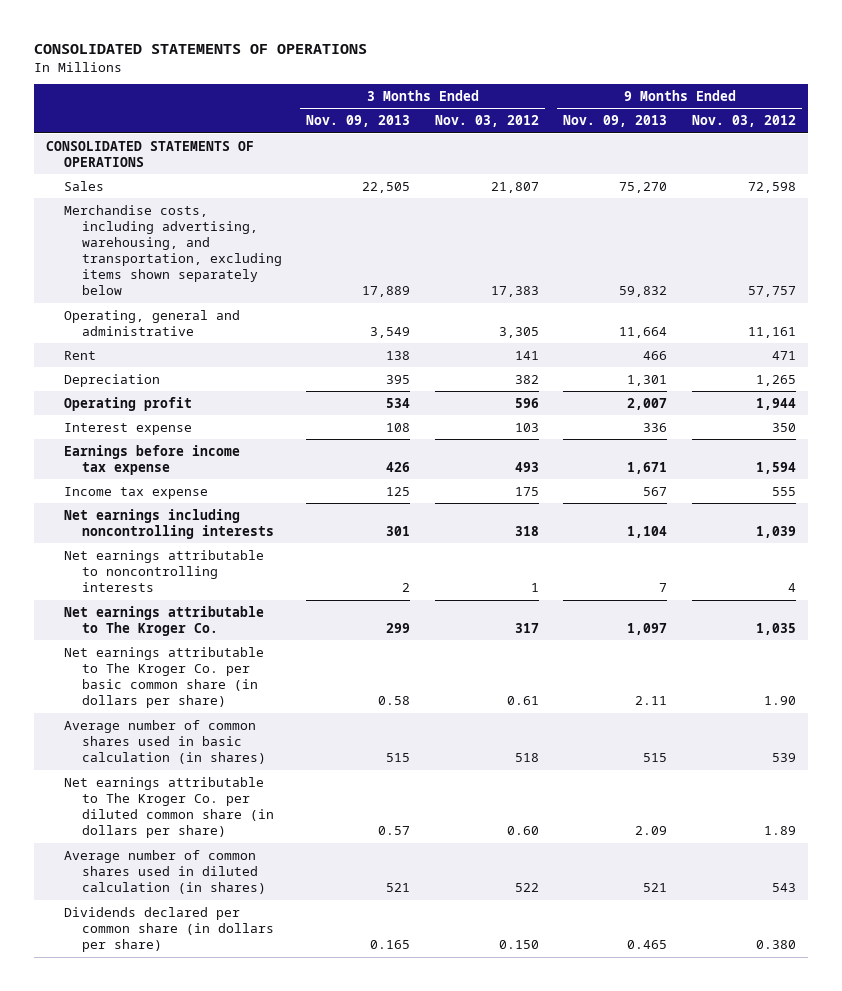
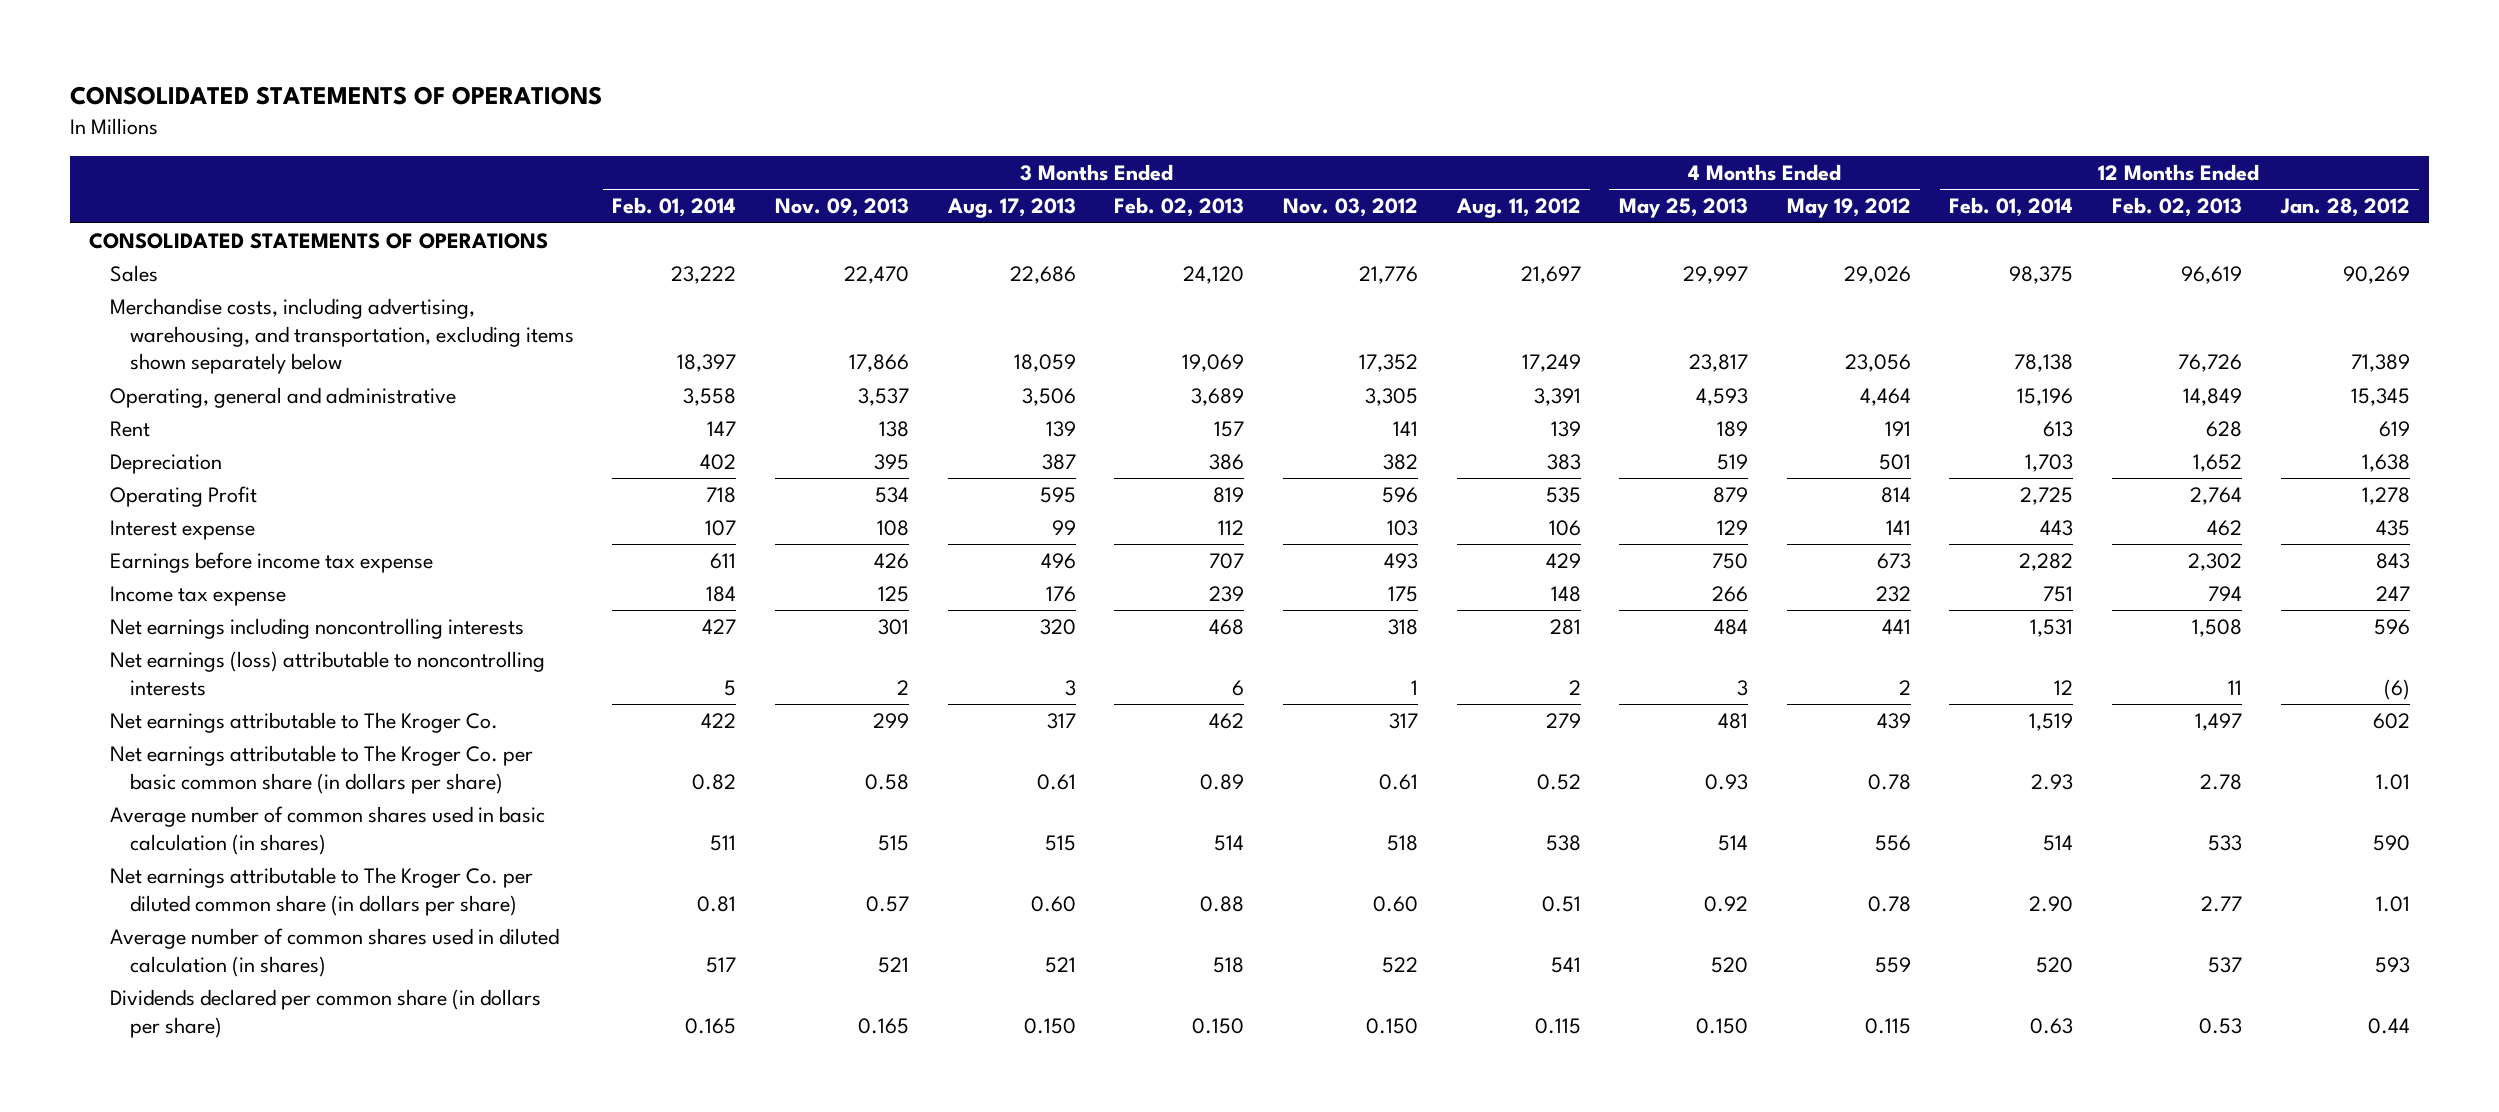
- | 3 Months Ended Nov. 09, 2013 | 3 Months Ended Nov. 03, 2012 | 9 Months Ended Nov. 09, 2013 | 9 Months Ended Nov. 03, 2012
+ | 3 Months Ended Feb. 01, 2014 | 3 Months Ended Nov. 09, 2013 | 3 Months Ended Aug. 17, 2013 | 3 Months Ended Feb. 02, 2013 | 3 Months Ended Nov. 03, 2012 | 3 Months Ended Aug. 11, 2012 | 4 Months Ended May 25, 2013 | 4 Months Ended May 19, 2012 | 12 Months Ended Feb. 01, 2014 | 12 Months Ended Feb. 02, 2013 | 12 Months Ended Jan. 28, 2012
- Sales | 22,505 | 21,807 | 75,270 | 72,598
- Merchandise costs, including advertising, warehousing, and transportation, excluding items shown separately below | 17,889 | 17,383 | 59,832 | 57,757
- Operating, general and administrative | 3,549 | 3,305 | 11,664 | 11,161
+ Sales | 23,222 | 22,470 | 22,686 | 24,120 | 21,776 | 21,697 | 29,997 | 29,026 | 98,375 | 96,619 | 90,269
+ Merchandise costs, including advertising, warehousing, and transportation, excluding items shown separately below | 18,397 | 17,866 | 18,059 | 19,069 | 17,352 | 17,249 | 23,817 | 23,056 | 78,138 | 76,726 | 71,389
+ Operating, general and administrative | 3,558 | 3,537 | 3,506 | 3,689 | 3,305 | 3,391 | 4,593 | 4,464 | 15,196 | 14,849 | 15,345
- Operating profit | 534 | 596 | 2,007 | 1,944
+ Operating Profit | 718 | 534 | 595 | 819 | 596 | 535 | 879 | 814 | 2,725 | 2,764 | 1,278
- Net earnings attributable to noncontrolling interests | 2 | 1 | 7 | 4
+ Net earnings (loss) attributable to noncontrolling interests | 5 | 2 | 3 | 6 | 1 | 2 | 3 | 2 | 12 | 11 | (6)

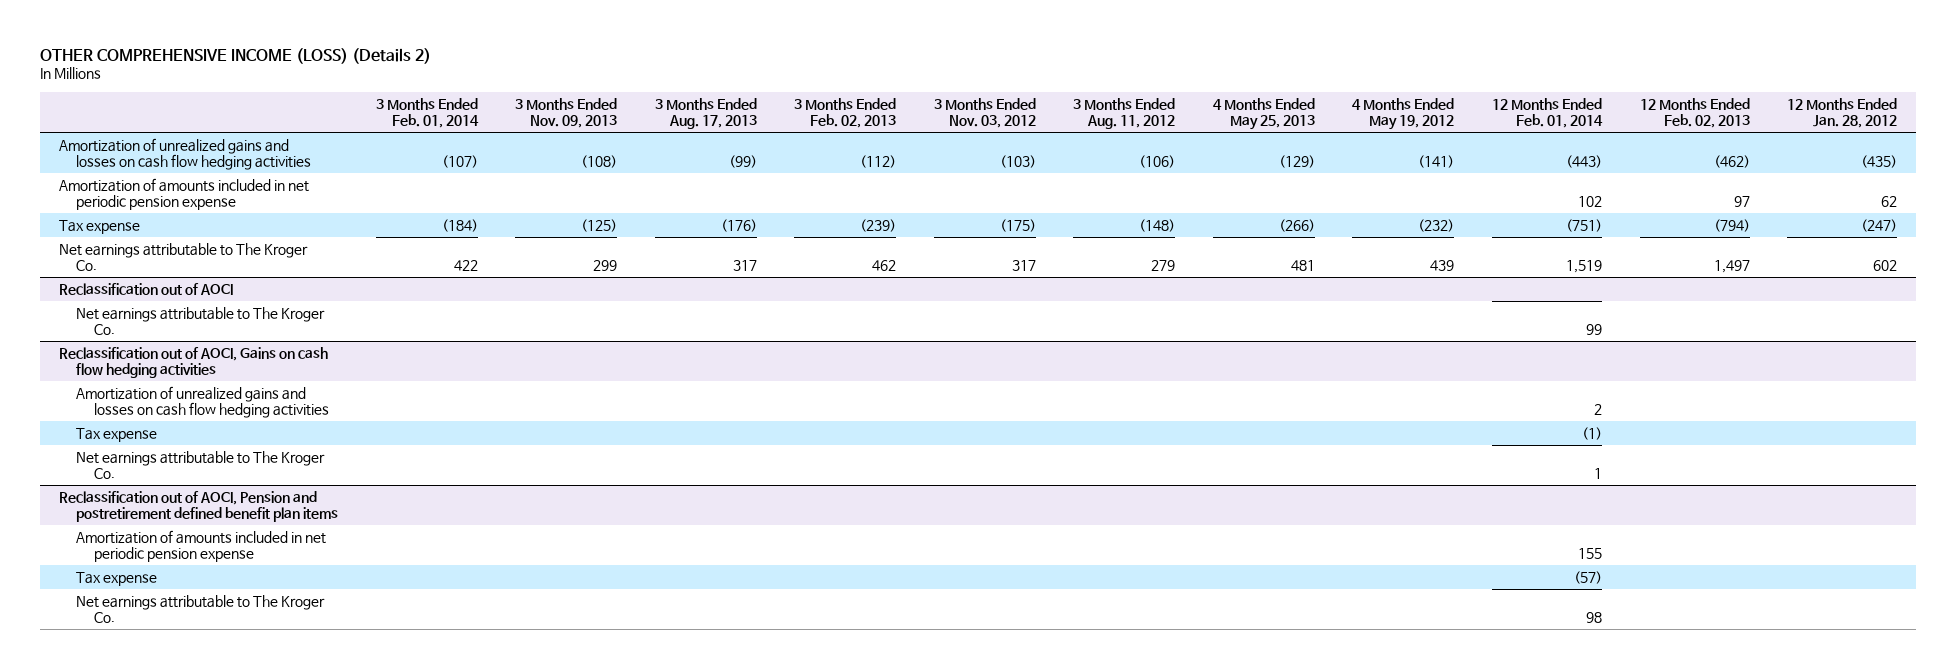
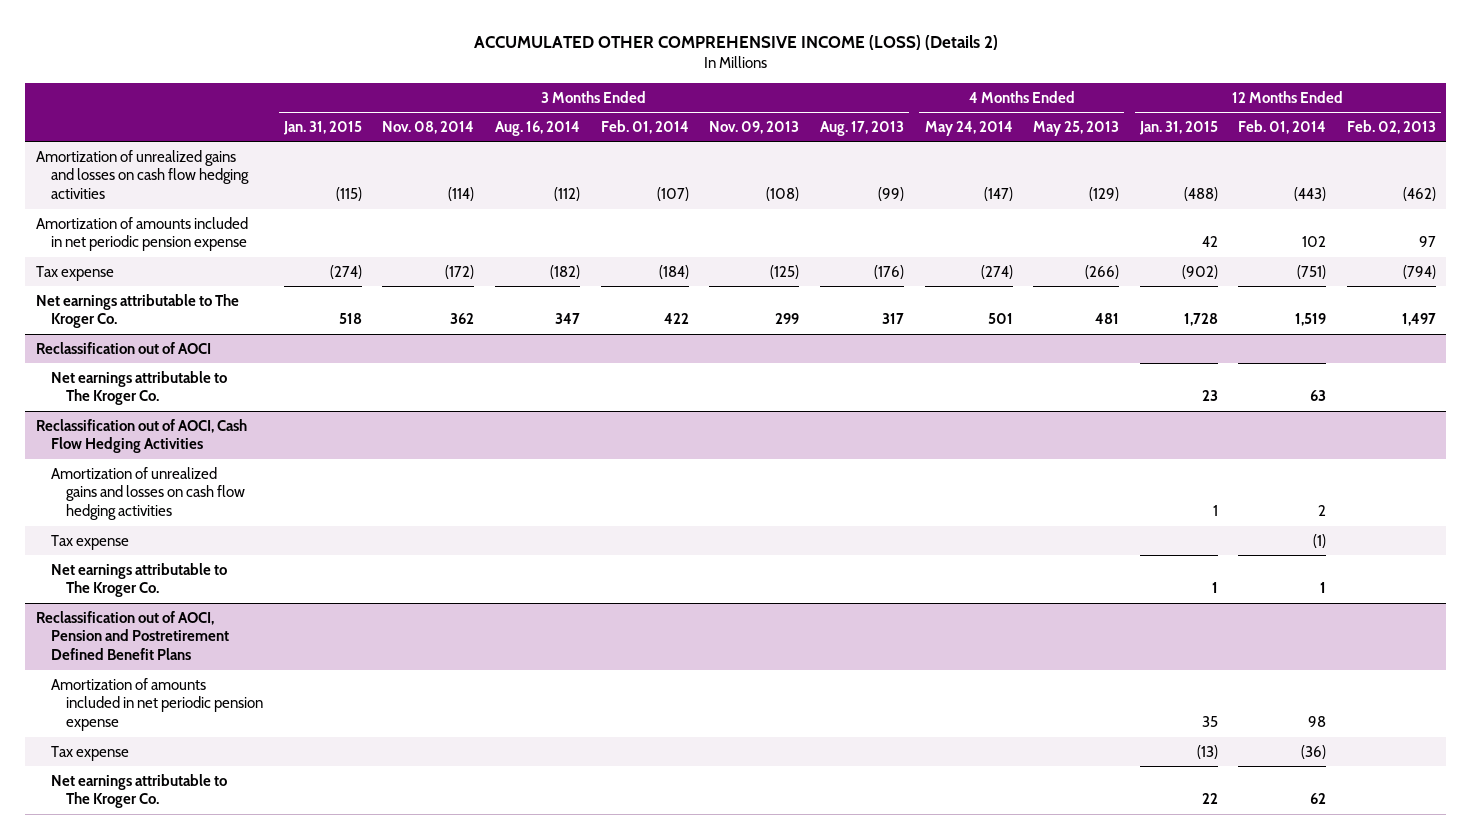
- OTHER COMPREHENSIVE INCOME (LOSS) (Details 2)
+ ACCUMULATED OTHER COMPREHENSIVE INCOME (LOSS) (Details 2)
- | 3 Months Ended Feb. 01, 2014 | 3 Months Ended Nov. 09, 2013 | 3 Months Ended Aug. 17, 2013 | 3 Months Ended Feb. 02, 2013 | 3 Months Ended Nov. 03, 2012 | 3 Months Ended Aug. 11, 2012 | 4 Months Ended May 25, 2013 | 4 Months Ended May 19, 2012 | 12 Months Ended Feb. 01, 2014 | 12 Months Ended Feb. 02, 2013 | 12 Months Ended Jan. 28, 2012
+ | 3 Months Ended Jan. 31, 2015 | 3 Months Ended Nov. 08, 2014 | 3 Months Ended Aug. 16, 2014 | 3 Months Ended Feb. 01, 2014 | 3 Months Ended Nov. 09, 2013 | 3 Months Ended Aug. 17, 2013 | 4 Months Ended May 24, 2014 | 4 Months Ended May 25, 2013 | 12 Months Ended Jan. 31, 2015 | 12 Months Ended Feb. 01, 2014 | 12 Months Ended Feb. 02, 2013
@ Reclassification out of AOCI
- Net earnings attributable to The Kroger Co. | | | | | | | | | 99 | |
- Reclassification out of AOCI, Gains on cash flow hedging activities
@ Reclassification out of AOCI
+ Net earnings attributable to The Kroger Co. | | | | | | | | | 23 | 63 |
+ Reclassification out of AOCI, Cash Flow Hedging Activities
- Reclassification out of AOCI, Pension and postretirement defined benefit plan items
- Amortization of amounts included in net periodic pension expense | | | | | | | | | 155 | |
- Tax expense | | | | | | | | | (57) | |
- Net earnings attributable to The Kroger Co. | | | | | | | | | 98 | |
+ Reclassification out of AOCI, Pension and Postretirement Defined Benefit Plans
+ Amortization of amounts included in net periodic pension expense | | | | | | | | | 35 | 98 |
+ Tax expense | | | | | | | | | (13) | (36) |
+ Net earnings attributable to The Kroger Co. | | | | | | | | | 22 | 62 |

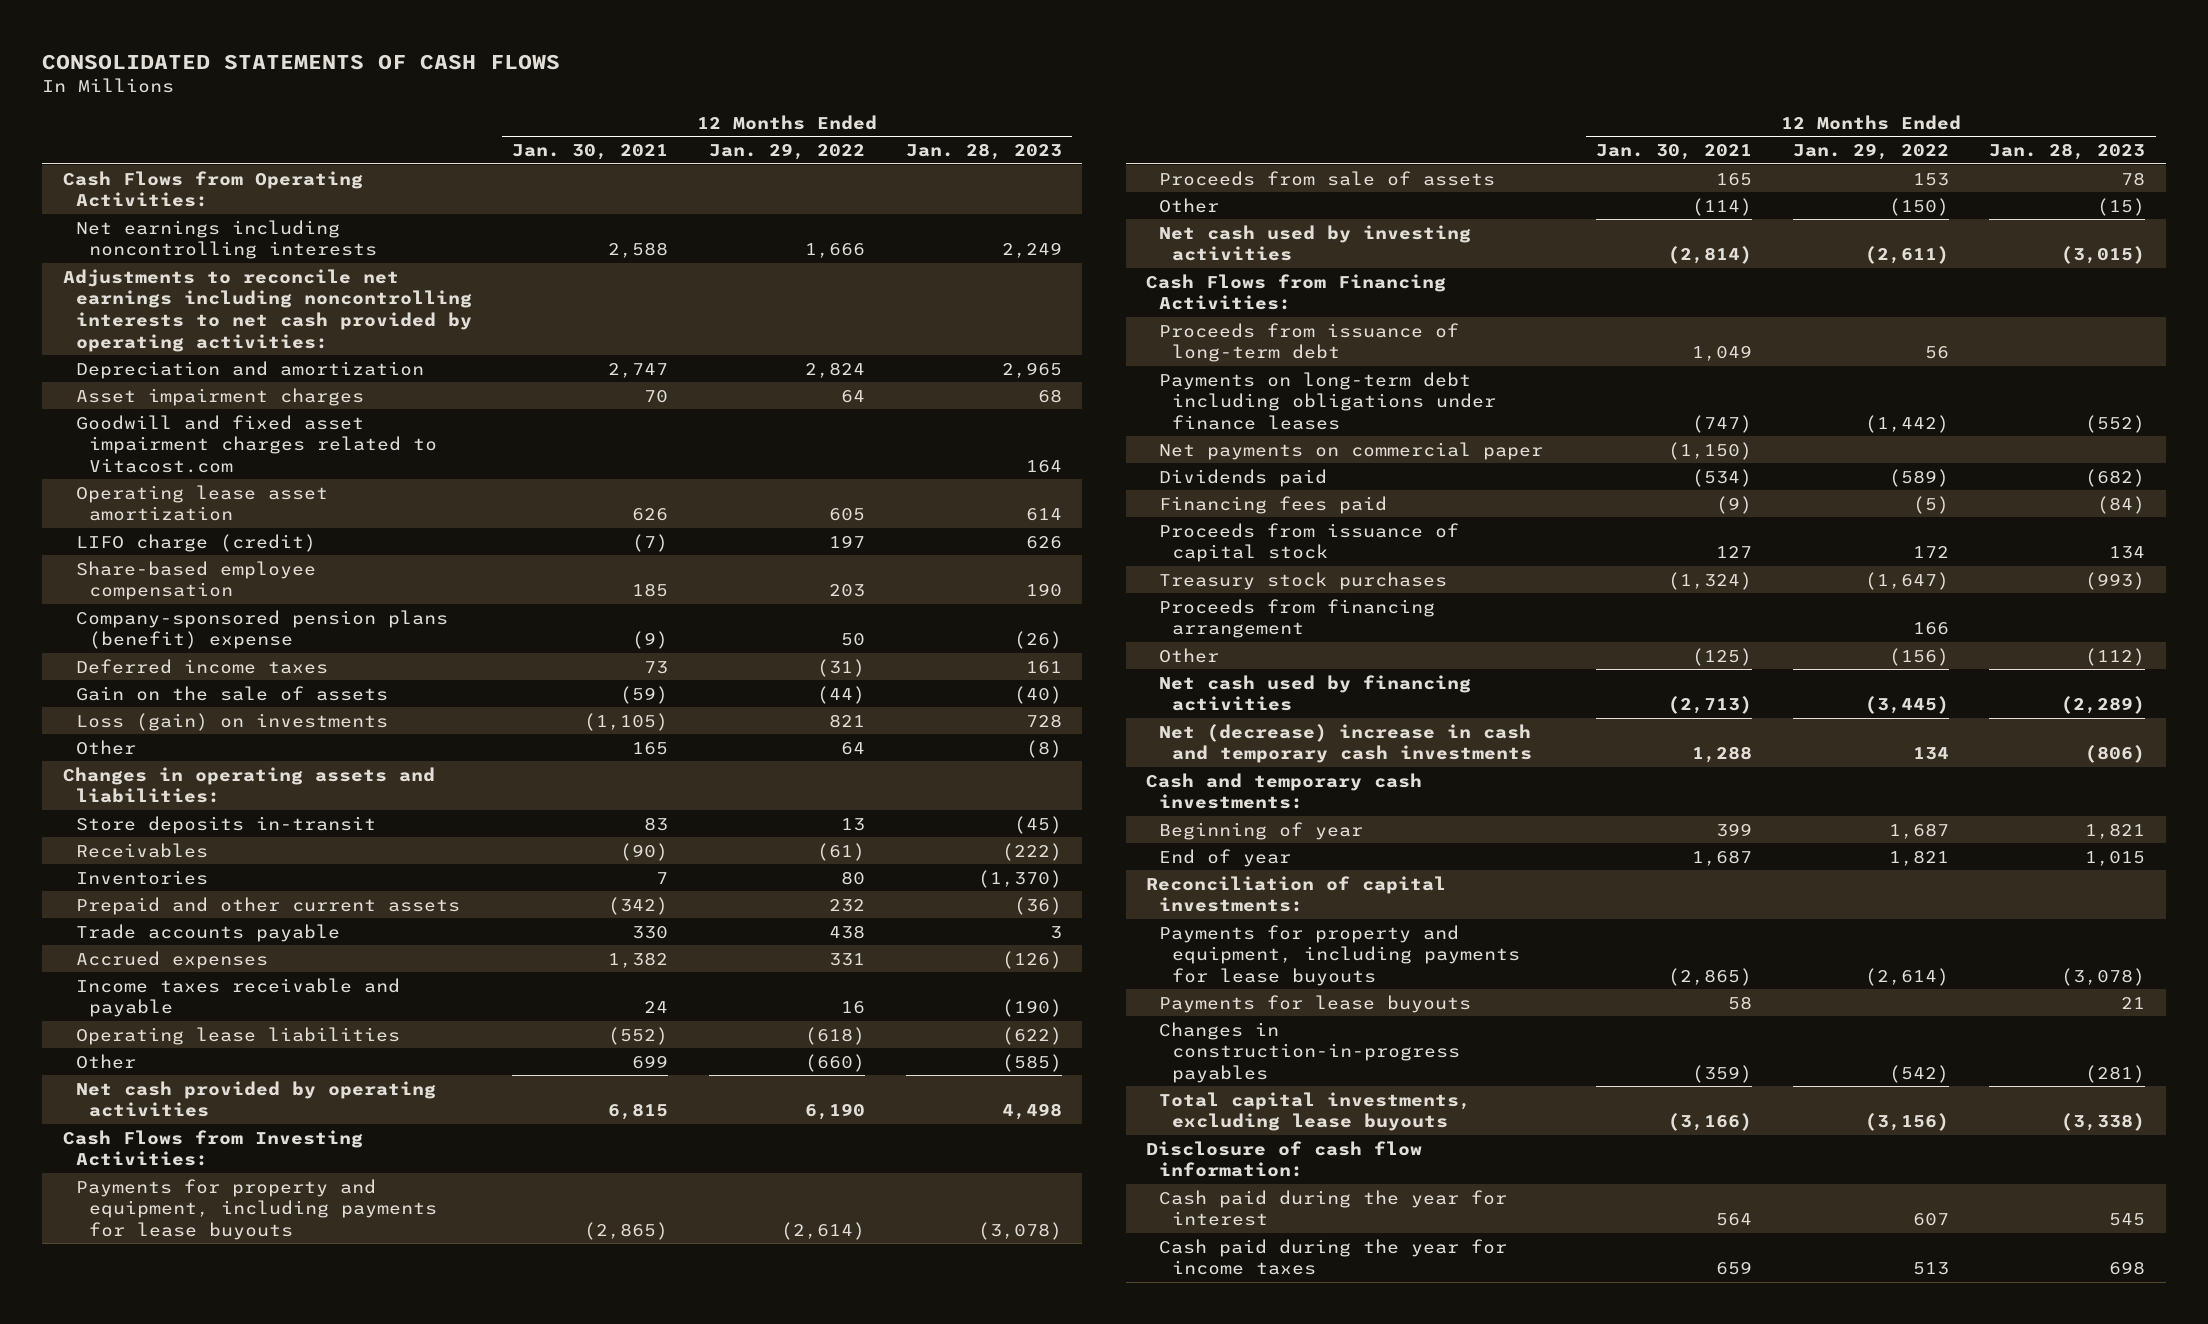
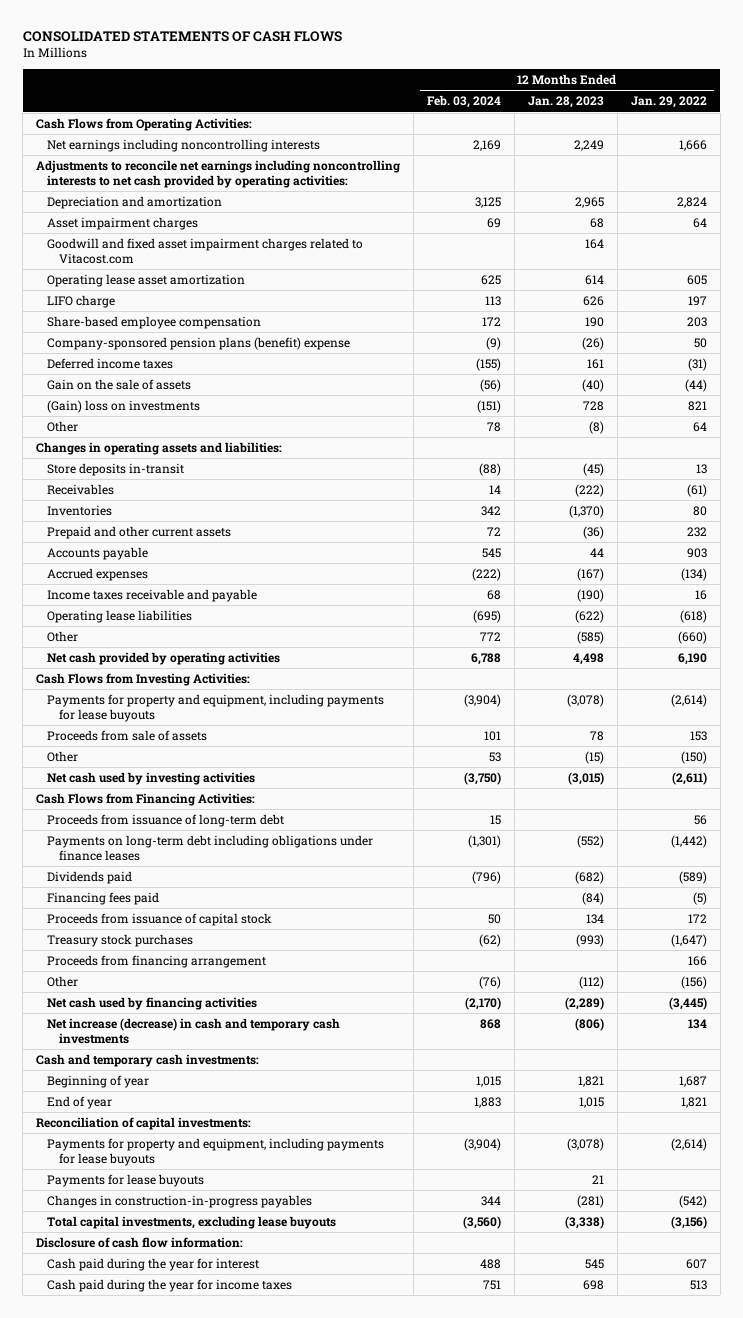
- | 12 Months Ended Jan. 30, 2021 | 12 Months Ended Jan. 29, 2022 | 12 Months Ended Jan. 28, 2023
+ | 12 Months Ended Feb. 03, 2024 | 12 Months Ended Jan. 28, 2023 | 12 Months Ended Jan. 29, 2022
- LIFO charge (credit) | (7) | 197 | 626
+ LIFO charge | 113 | 626 | 197
- Loss (gain) on investments | (1,105) | 821 | 728
+ (Gain) loss on investments | (151) | 728 | 821
- Trade accounts payable | 330 | 438 | 3
- Accrued expenses | 1,382 | 331 | (126)
+ Accounts payable | 545 | 44 | 903
+ Accrued expenses | (222) | (167) | (134)
- Net payments on commercial paper | (1,150) | |
- Net (decrease) increase in cash and temporary cash investments | 1,288 | 134 | (806)
+ Net increase (decrease) in cash and temporary cash investments | 868 | (806) | 134

